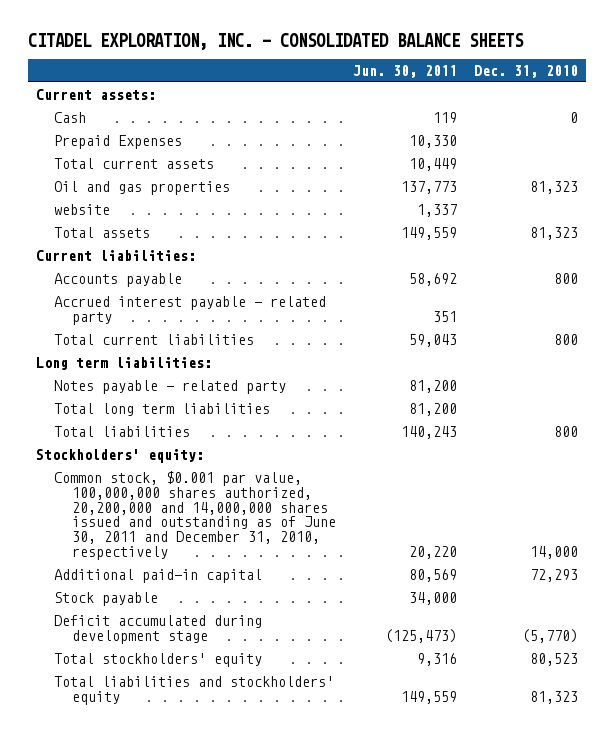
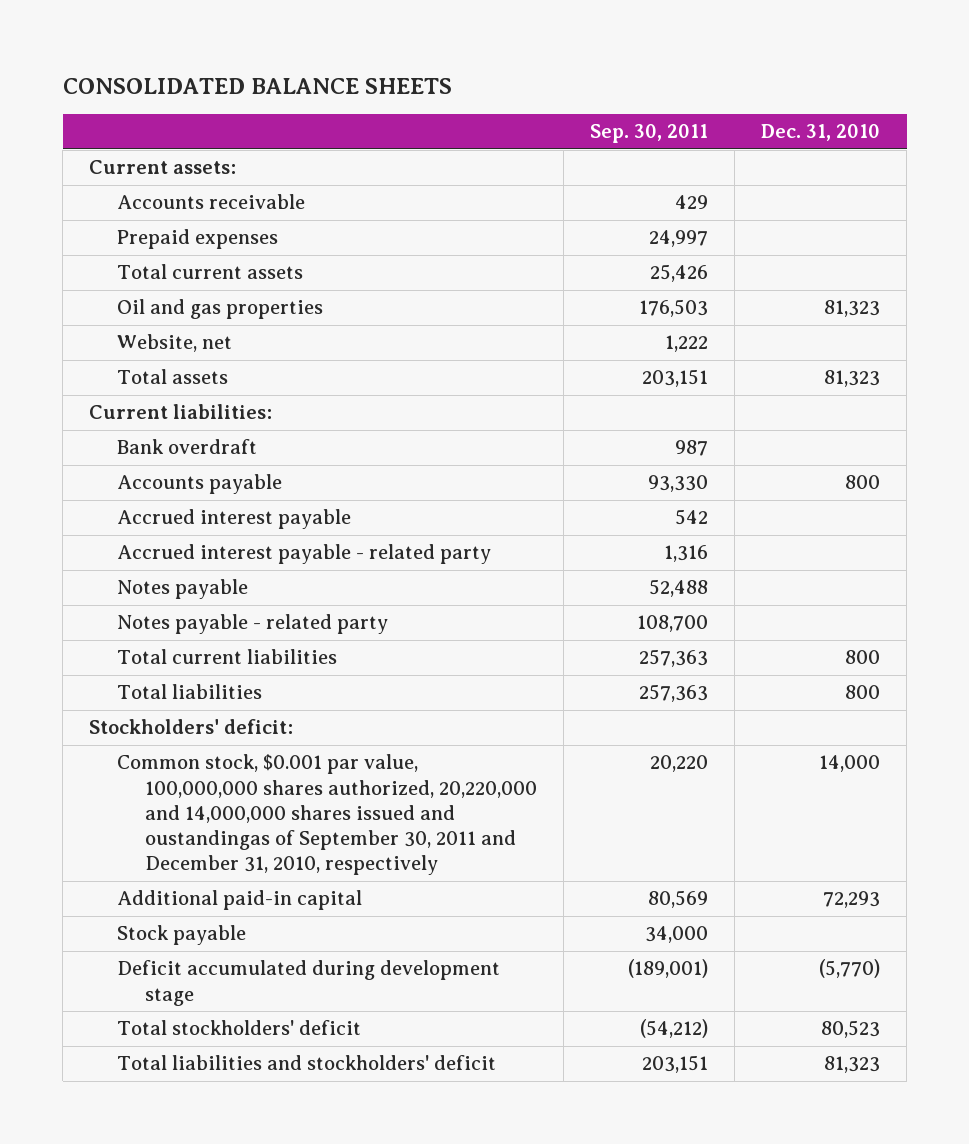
- CITADEL EXPLORATION, INC. - CONSOLIDATED BALANCE SHEETS
+ CONSOLIDATED BALANCE SHEETS
- | Jun. 30, 2011 | Dec. 31, 2010
+ | Sep. 30, 2011 | Dec. 31, 2010
- Cash | 119 | 0
- Prepaid Expenses | 10,330 |
+ Accounts receivable | 429 |
+ Prepaid expenses | 24,997 |
- website | 1,337 |
+ Website, net | 1,222 |
+ Bank overdraft | 987 |
+ Accrued interest payable | 542 |
- Long term liabilities:
+ Notes payable | 52,488 |
- Total long term liabilities | 81,200 |
moved down: Total current liabilities | 257,363 | 800
- Stockholders' equity:
- Common stock, $0.001 par value, 100,000,000 shares authorized, 20,200,000 and 14,000,000 shares issued and outstanding as of June 30, 2011 and December 31, 2010, respectively | 20,220 | 14,000
+ Stockholders' deficit:
+ Common stock, $0.001 par value, 100,000,000 shares authorized, 20,220,000 and 14,000,000 shares issued and oustandingas of September 30, 2011 and December 31, 2010, respectively | 20,220 | 14,000
- Total stockholders' equity | 9,316 | 80,523
- Total liabilities and stockholders' equity | 149,559 | 81,323
+ Total stockholders' deficit | (54,212) | 80,523
+ Total liabilities and stockholders' deficit | 203,151 | 81,323

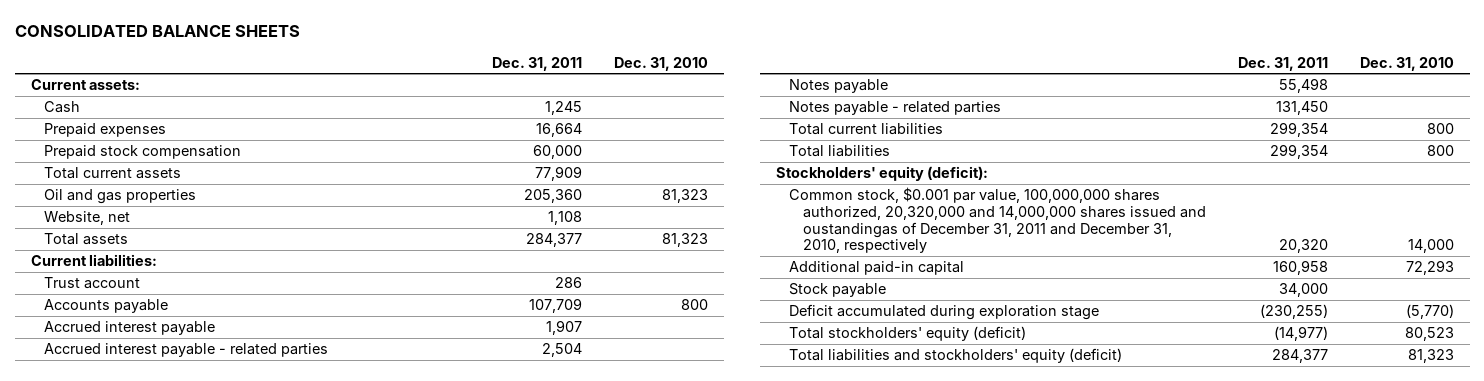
- | Sep. 30, 2011 | Dec. 31, 2010
+ | Dec. 31, 2011 | Dec. 31, 2010
- Accounts receivable | 429 |
+ Cash | 1,245 |
+ Prepaid stock compensation | 60,000 |
- Bank overdraft | 987 |
+ Trust account | 286 |
- Accrued interest payable - related party | 1,316 |
+ Accrued interest payable - related parties | 2,504 |
- Notes payable - related party | 108,700 |
+ Notes payable - related parties | 131,450 |
- Stockholders' deficit:
- Common stock, $0.001 par value, 100,000,000 shares authorized, 20,220,000 and 14,000,000 shares issued and oustandingas of September 30, 2011 and December 31, 2010, respectively | 20,220 | 14,000
+ Stockholders' equity (deficit):
+ Common stock, $0.001 par value, 100,000,000 shares authorized, 20,320,000 and 14,000,000 shares issued and oustandingas of December 31, 2011 and December 31, 2010, respectively | 20,320 | 14,000
- Deficit accumulated during development stage | (189,001) | (5,770)
- Total stockholders' deficit | (54,212) | 80,523
- Total liabilities and stockholders' deficit | 203,151 | 81,323
+ Deficit accumulated during exploration stage | (230,255) | (5,770)
+ Total stockholders' equity (deficit) | (14,977) | 80,523
+ Total liabilities and stockholders' equity (deficit) | 284,377 | 81,323

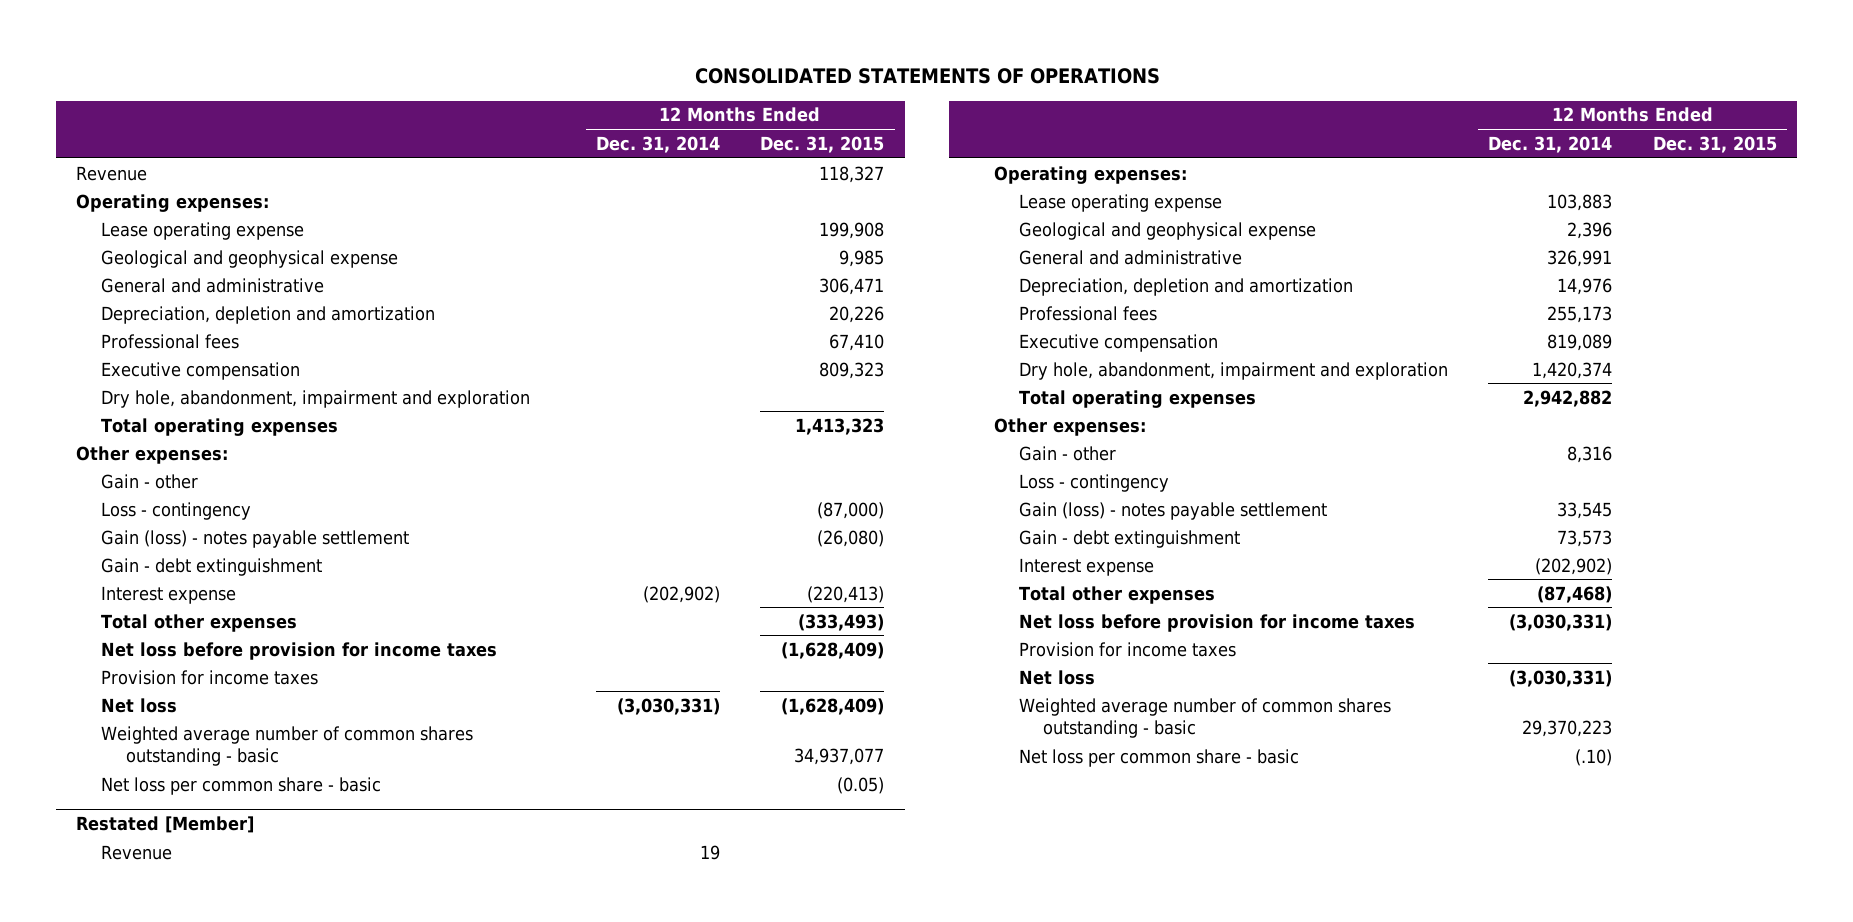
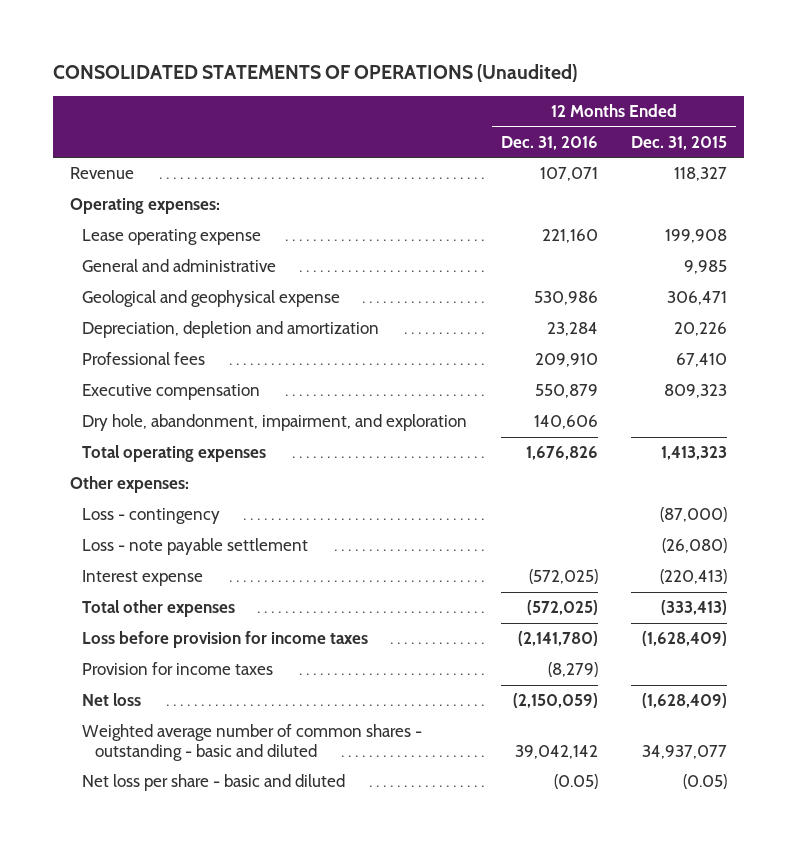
- CONSOLIDATED STATEMENTS OF OPERATIONS
+ CONSOLIDATED STATEMENTS OF OPERATIONS (Unaudited)
- | 12 Months Ended Dec. 31, 2014 | 12 Months Ended Dec. 31, 2015
+ | 12 Months Ended Dec. 31, 2016 | 12 Months Ended Dec. 31, 2015
- Geological and geophysical expense | | 9,985
- General and administrative | | 306,471
+ General and administrative | | 9,985
+ Geological and geophysical expense | 530,986 | 306,471
- Dry hole, abandonment, impairment and exploration
+ Dry hole, abandonment, impairment, and exploration | 140,606 |
- Gain - other
- Gain (loss) - notes payable settlement | | (26,080)
- Gain - debt extinguishment
+ Loss - note payable settlement | | (26,080)
- Total other expenses | | (333,493)
- Net loss before provision for income taxes | | (1,628,409)
+ Total other expenses | (572,025) | (333,413)
+ Loss before provision for income taxes | (2,141,780) | (1,628,409)
- Weighted average number of common shares outstanding - basic | | 34,937,077
- Net loss per common share - basic | | (0.05)
- Restated [Member]
- Revenue | 19 |
- Operating expenses:
- Lease operating expense | 103,883 |
- Geological and geophysical expense | 2,396 |
- General and administrative | 326,991 |
- Depreciation, depletion and amortization | 14,976 |
- Professional fees | 255,173 |
- Executive compensation | 819,089 |
- Dry hole, abandonment, impairment and exploration | 1,420,374 |
- Total operating expenses | 2,942,882 |
- Other expenses:
- Gain - other | 8,316 |
- Loss - contingency
- Gain (loss) - notes payable settlement | 33,545 |
- Gain - debt extinguishment | 73,573 |
- Interest expense | (202,902) |
- Total other expenses | (87,468) |
- Net loss before provision for income taxes | (3,030,331) |
- Provision for income taxes
- Net loss | (3,030,331) |
- Weighted average number of common shares outstanding - basic | 29,370,223 |
- Net loss per common share - basic | (.10) |
+ Weighted average number of common shares - outstanding - basic and diluted | 39,042,142 | 34,937,077
+ Net loss per share - basic and diluted | (0.05) | (0.05)

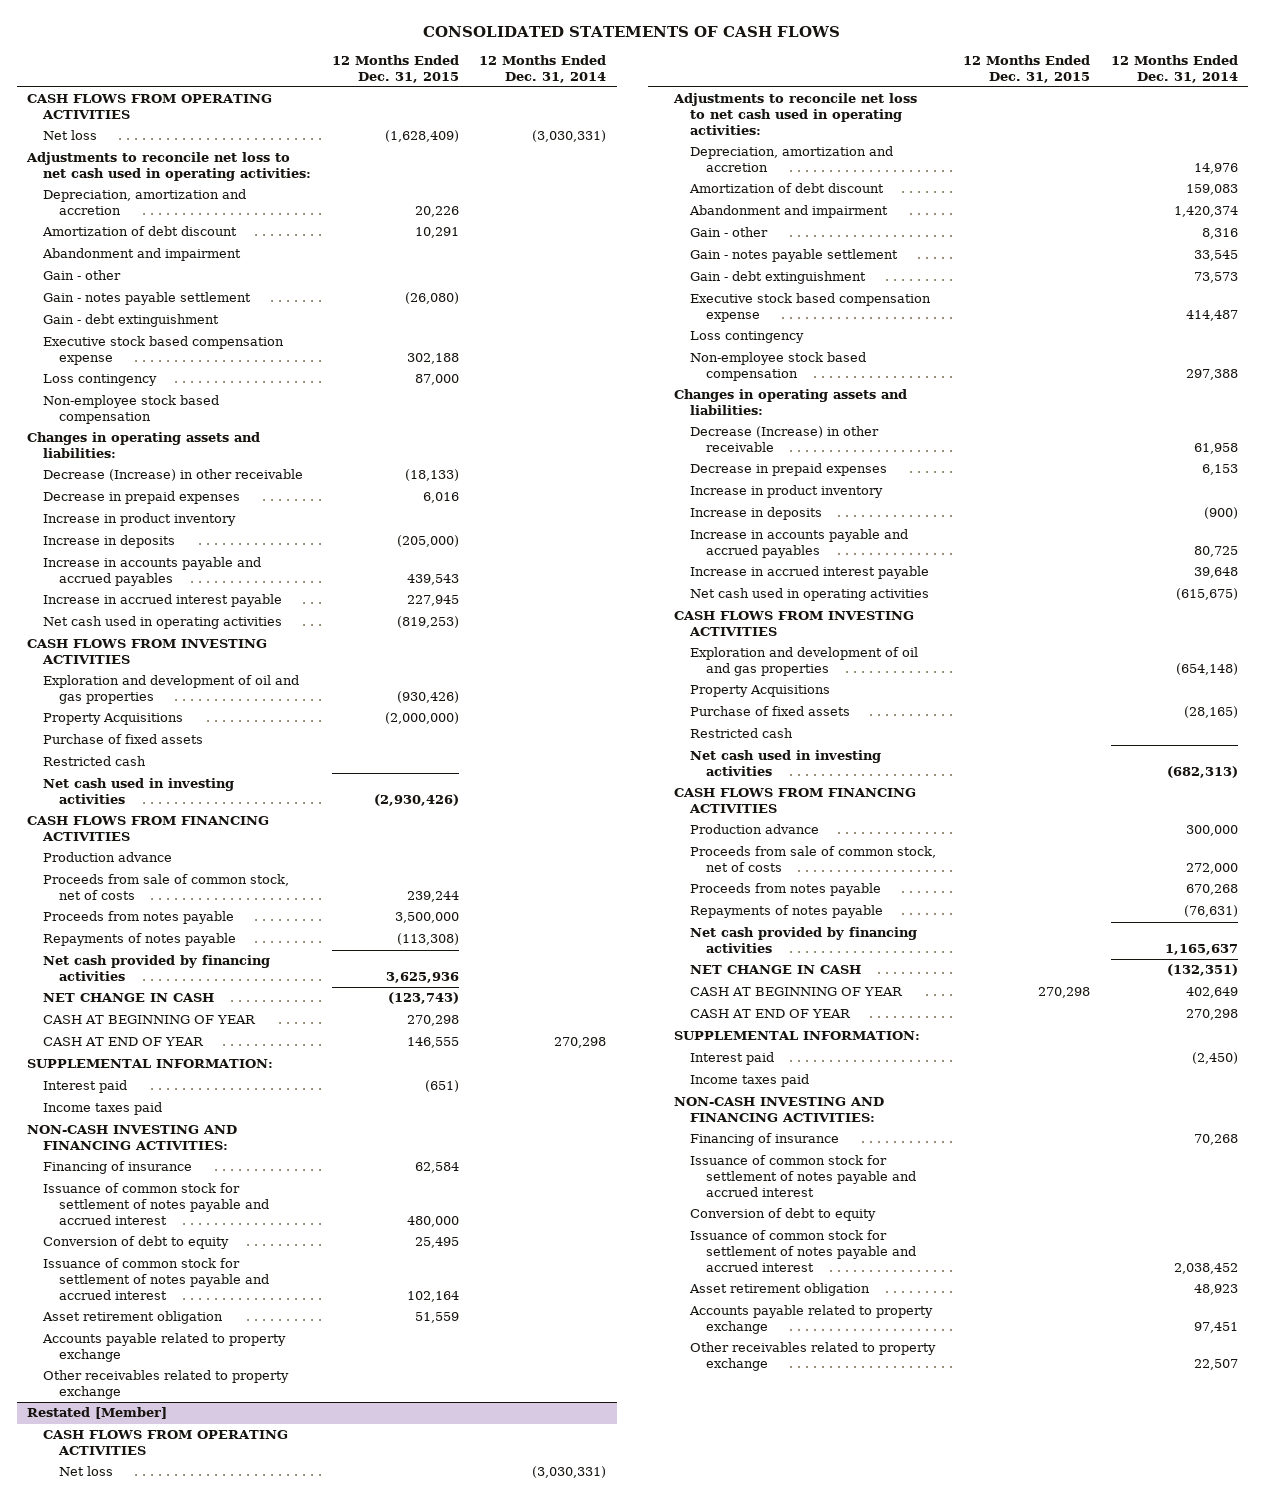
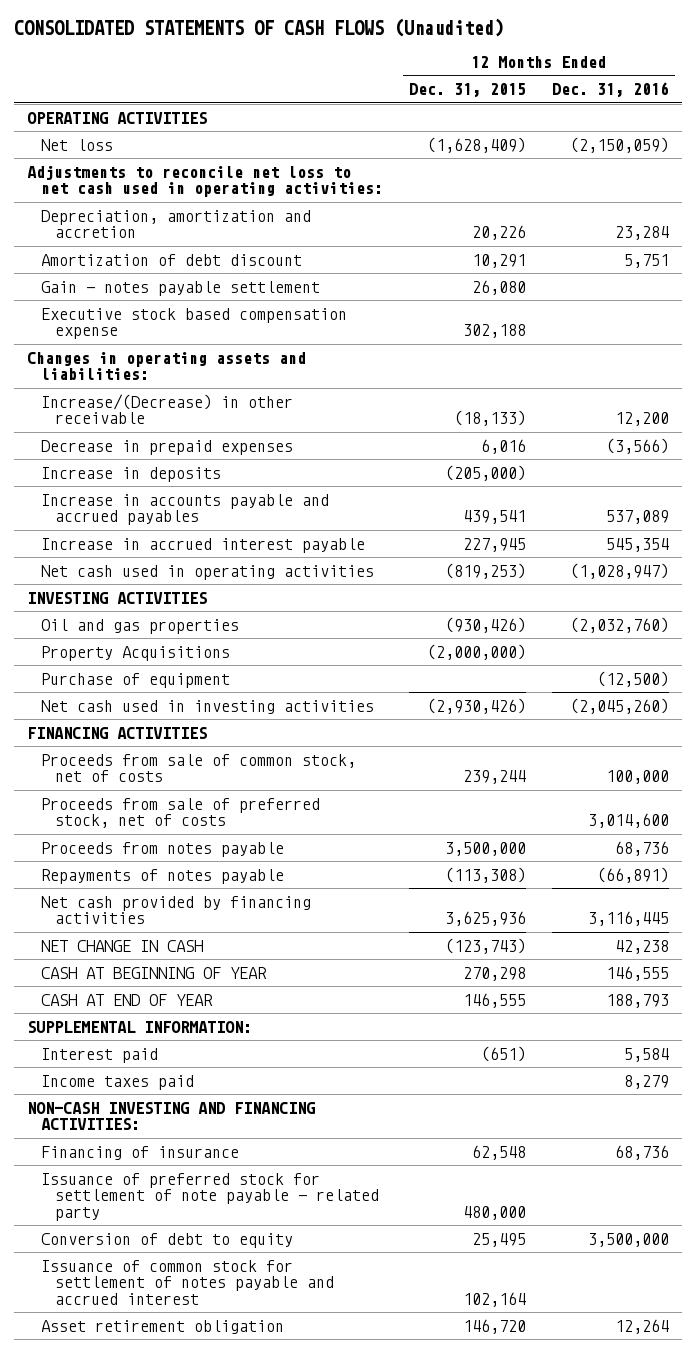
- CONSOLIDATED STATEMENTS OF CASH FLOWS
+ CONSOLIDATED STATEMENTS OF CASH FLOWS (Unaudited)
- | 12 Months Ended Dec. 31, 2015 | 12 Months Ended Dec. 31, 2014
+ | 12 Months Ended Dec. 31, 2015 | 12 Months Ended Dec. 31, 2016
- CASH FLOWS FROM OPERATING ACTIVITIES
+ OPERATING ACTIVITIES
- Abandonment and impairment
- Gain - other
- Gain - notes payable settlement | (26,080) |
- Gain - debt extinguishment
+ Gain - notes payable settlement | 26,080 |
- Loss contingency | 87,000 |
- Non-employee stock based compensation
- Decrease (Increase) in other receivable | (18,133) |
+ Increase/(Decrease) in other receivable | (18,133) | 12,200
- Increase in product inventory
- Increase in accounts payable and accrued payables | 439,543 |
+ Increase in accounts payable and accrued payables | 439,541 | 537,089
- CASH FLOWS FROM INVESTING ACTIVITIES
- Exploration and development of oil and gas properties | (930,426) |
+ INVESTING ACTIVITIES
+ Oil and gas properties | (930,426) | (2,032,760)
- Purchase of fixed assets
- Restricted cash
+ Purchase of equipment | | (12,500)
- CASH FLOWS FROM FINANCING ACTIVITIES
- Production advance
+ FINANCING ACTIVITIES
+ Proceeds from sale of preferred stock, net of costs | | 3,014,600
- Financing of insurance | 62,584 |
- Issuance of common stock for settlement of notes payable and accrued interest | 480,000 |
+ Financing of insurance | 62,548 | 68,736
+ Issuance of preferred stock for settlement of note payable - related party | 480,000 |
- Asset retirement obligation | 51,559 |
- Accounts payable related to property exchange
- Other receivables related to property exchange
- Restated [Member]
- CASH FLOWS FROM OPERATING ACTIVITIES
- Net loss | | (3,030,331)
- Adjustments to reconcile net loss to net cash used in operating activities:
- Depreciation, amortization and accretion | | 14,976
- Amortization of debt discount | | 159,083
- Abandonment and impairment | | 1,420,374
- Gain - other | | 8,316
- Gain - notes payable settlement | | 33,545
- Gain - debt extinguishment | | 73,573
- Executive stock based compensation expense | | 414,487
- Loss contingency
- Non-employee stock based compensation | | 297,388
- Changes in operating assets and liabilities:
- Decrease (Increase) in other receivable | | 61,958
- Decrease in prepaid expenses | | 6,153
- Increase in product inventory
- Increase in deposits | | (900)
- Increase in accounts payable and accrued payables | | 80,725
- Increase in accrued interest payable | | 39,648
- Net cash used in operating activities | | (615,675)
- CASH FLOWS FROM INVESTING ACTIVITIES
- Exploration and development of oil and gas properties | | (654,148)
- Property Acquisitions
- Purchase of fixed assets | | (28,165)
- Restricted cash
- Net cash used in investing activities | | (682,313)
- CASH FLOWS FROM FINANCING ACTIVITIES
- Production advance | | 300,000
- Proceeds from sale of common stock, net of costs | | 272,000
- Proceeds from notes payable | | 670,268
- Repayments of notes payable | | (76,631)
- Net cash provided by financing activities | | 1,165,637
- NET CHANGE IN CASH | | (132,351)
- CASH AT BEGINNING OF YEAR | 270,298 | 402,649
- CASH AT END OF YEAR | | 270,298
- SUPPLEMENTAL INFORMATION:
- Interest paid | | (2,450)
- Income taxes paid
- NON-CASH INVESTING AND FINANCING ACTIVITIES:
- Financing of insurance | | 70,268
- Issuance of common stock for settlement of notes payable and accrued interest
- Conversion of debt to equity
- Issuance of common stock for settlement of notes payable and accrued interest | | 2,038,452
- Asset retirement obligation | | 48,923
- Accounts payable related to property exchange | | 97,451
- Other receivables related to property exchange | | 22,507
+ Asset retirement obligation | 146,720 | 12,264

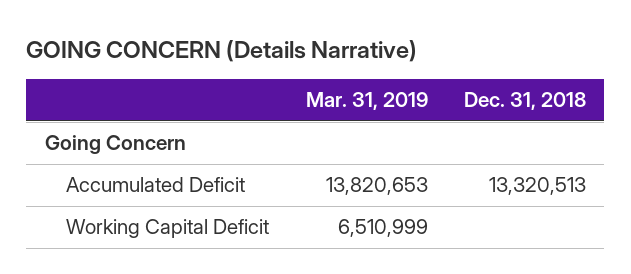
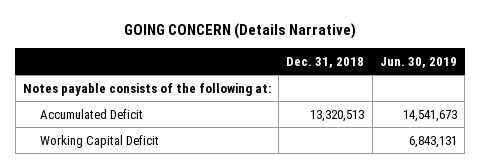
- | Mar. 31, 2019 | Dec. 31, 2018
+ | Dec. 31, 2018 | Jun. 30, 2019
- Going Concern
+ Notes payable consists of the following at:

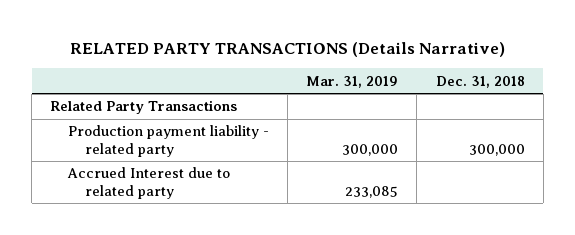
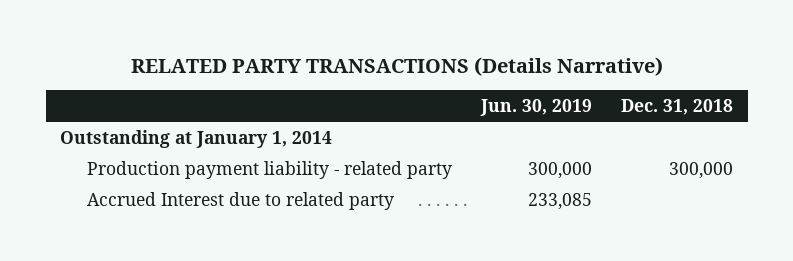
- | Mar. 31, 2019 | Dec. 31, 2018
+ | Jun. 30, 2019 | Dec. 31, 2018
- Related Party Transactions
+ Outstanding at January 1, 2014

